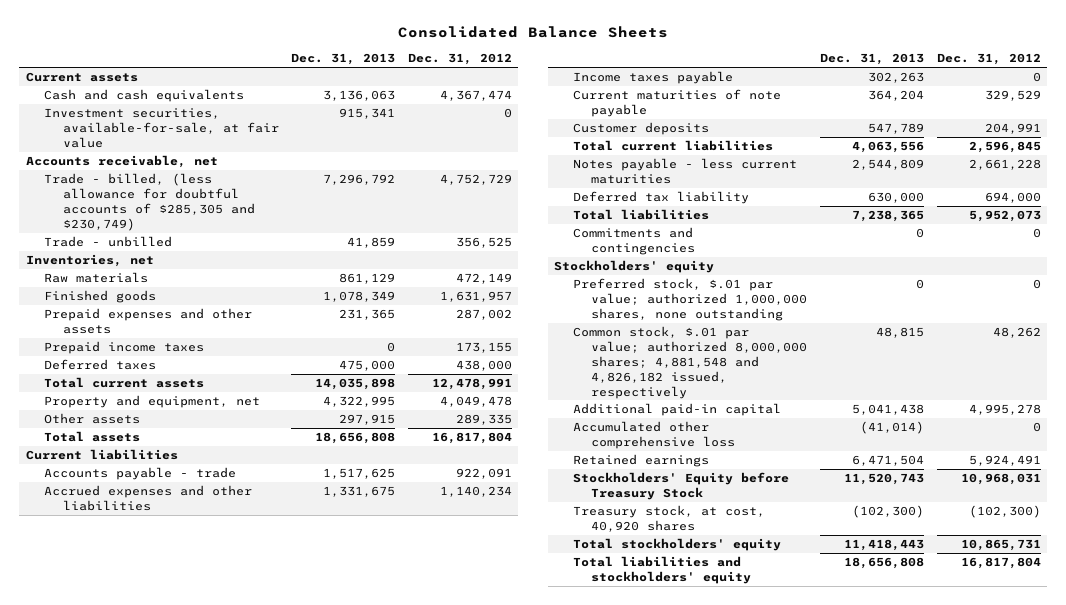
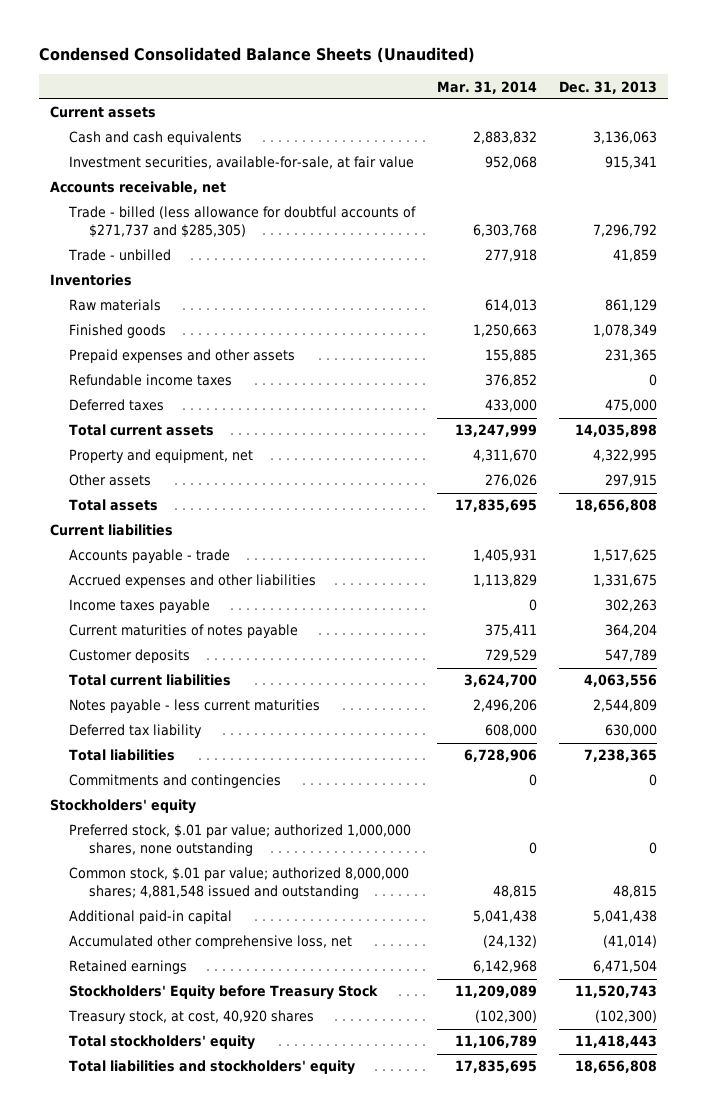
- Consolidated Balance Sheets
+ Condensed Consolidated Balance Sheets (Unaudited)
- | Dec. 31, 2013 | Dec. 31, 2012
+ | Mar. 31, 2014 | Dec. 31, 2013
- Trade - billed, (less allowance for doubtful accounts of $285,305 and $230,749) | 7,296,792 | 4,752,729
+ Trade - billed (less allowance for doubtful accounts of $271,737 and $285,305) | 6,303,768 | 7,296,792
- Inventories, net
+ Inventories
- Prepaid income taxes | 0 | 173,155
+ Refundable income taxes | 376,852 | 0
- Current maturities of note payable | 364,204 | 329,529
+ Current maturities of notes payable | 375,411 | 364,204
- Common stock, $.01 par value; authorized 8,000,000 shares; 4,881,548 and 4,826,182 issued, respectively | 48,815 | 48,262
+ Common stock, $.01 par value; authorized 8,000,000 shares; 4,881,548 issued and outstanding | 48,815 | 48,815
- Accumulated other comprehensive loss | (41,014) | 0
+ Accumulated other comprehensive loss, net | (24,132) | (41,014)

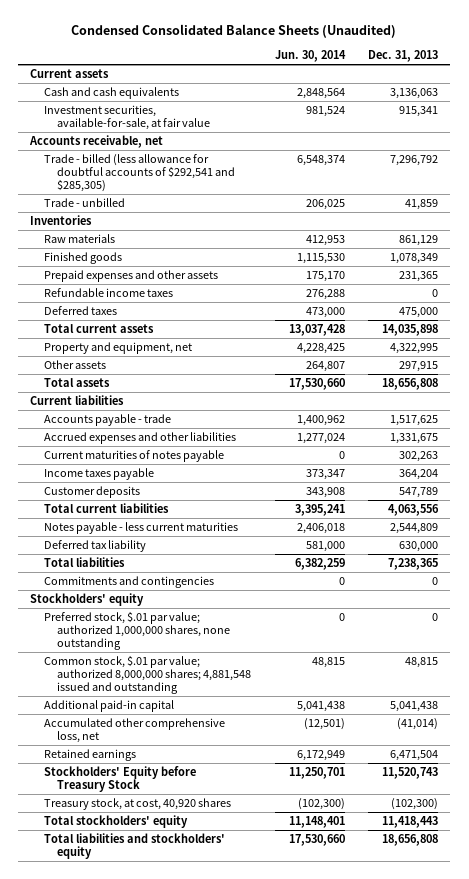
- | Mar. 31, 2014 | Dec. 31, 2013
+ | Jun. 30, 2014 | Dec. 31, 2013
- Trade - billed (less allowance for doubtful accounts of $271,737 and $285,305) | 6,303,768 | 7,296,792
+ Trade - billed (less allowance for doubtful accounts of $292,541 and $285,305) | 6,548,374 | 7,296,792
- Income taxes payable | 0 | 302,263
- Current maturities of notes payable | 375,411 | 364,204
+ Current maturities of notes payable | 0 | 302,263
+ Income taxes payable | 373,347 | 364,204

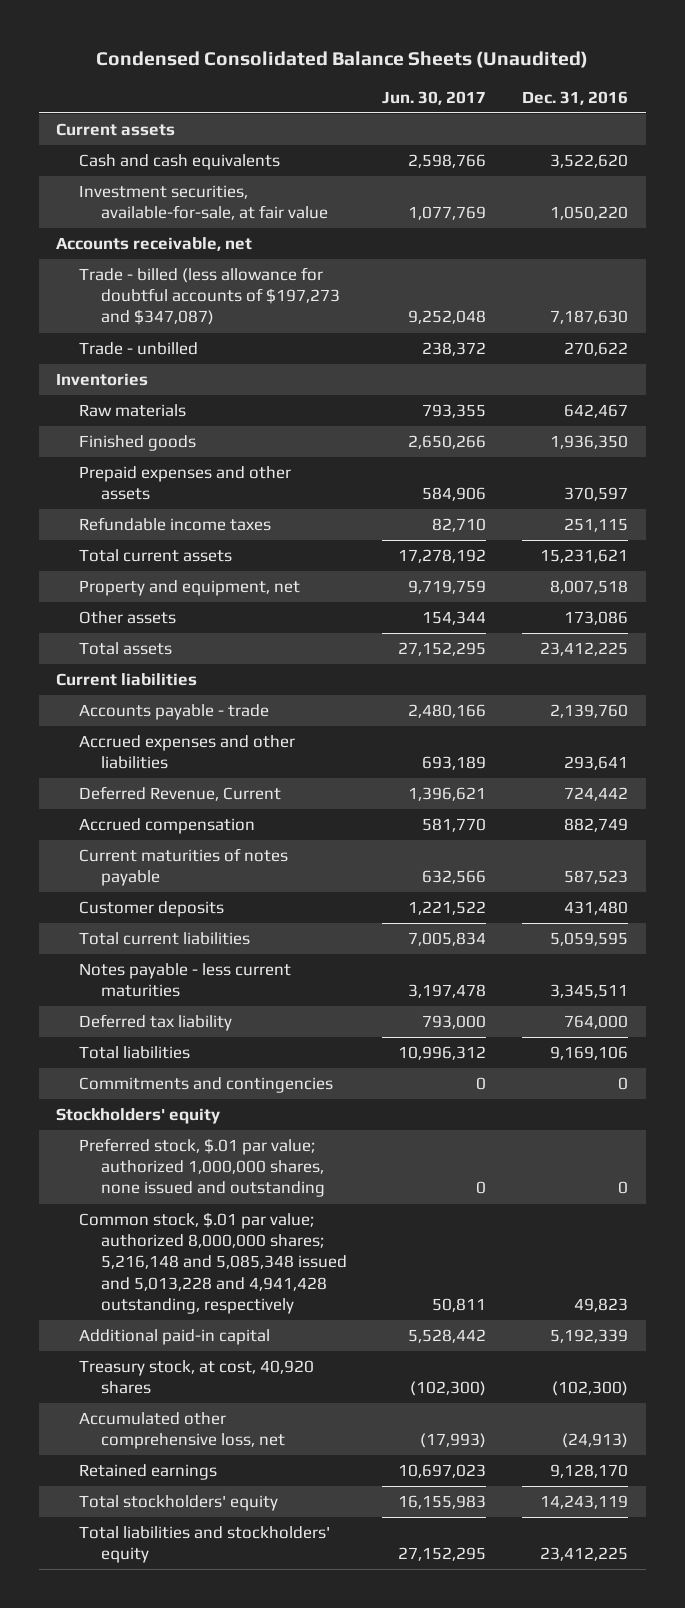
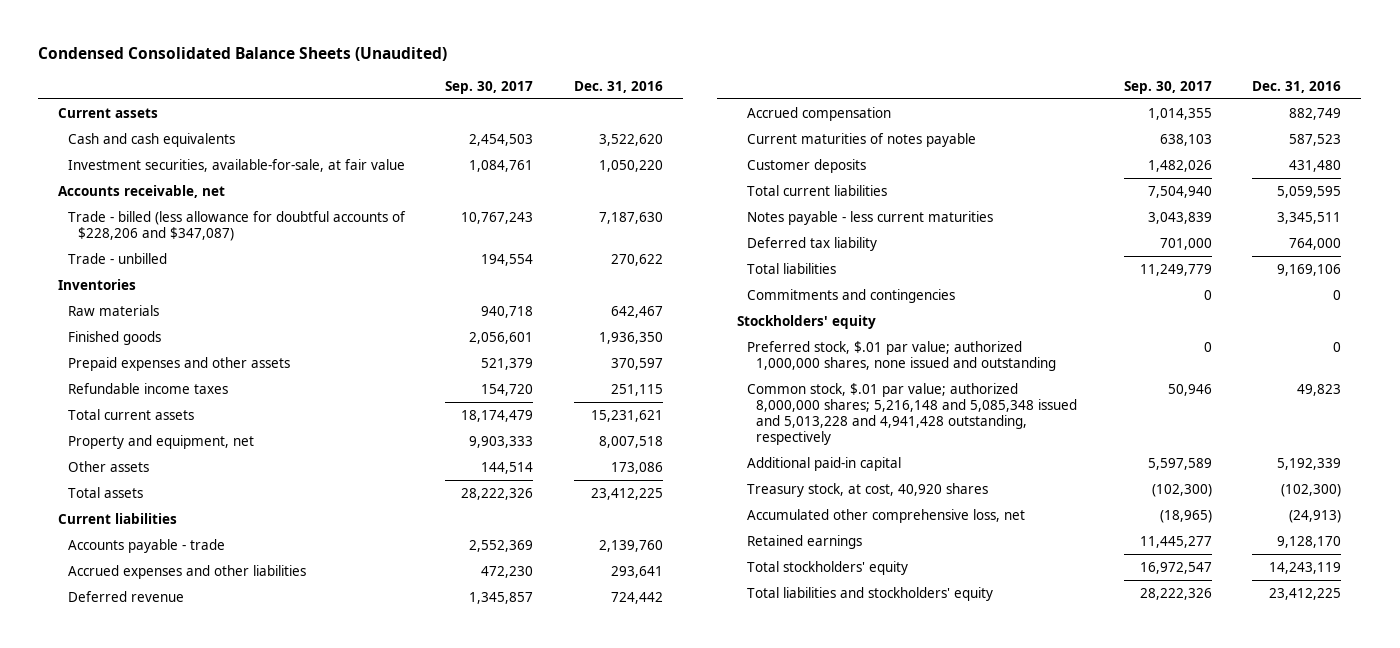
- | Jun. 30, 2017 | Dec. 31, 2016
+ | Sep. 30, 2017 | Dec. 31, 2016
- Trade - billed (less allowance for doubtful accounts of $197,273 and $347,087) | 9,252,048 | 7,187,630
+ Trade - billed (less allowance for doubtful accounts of $228,206 and $347,087) | 10,767,243 | 7,187,630
- Deferred Revenue, Current | 1,396,621 | 724,442
+ Deferred revenue | 1,345,857 | 724,442

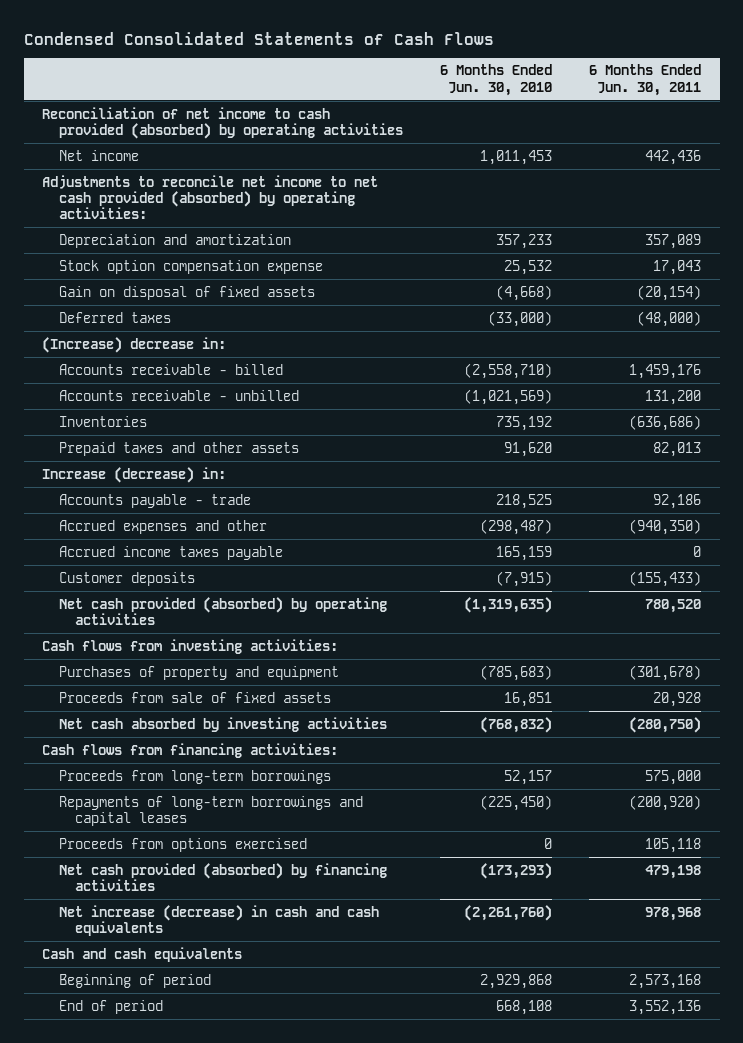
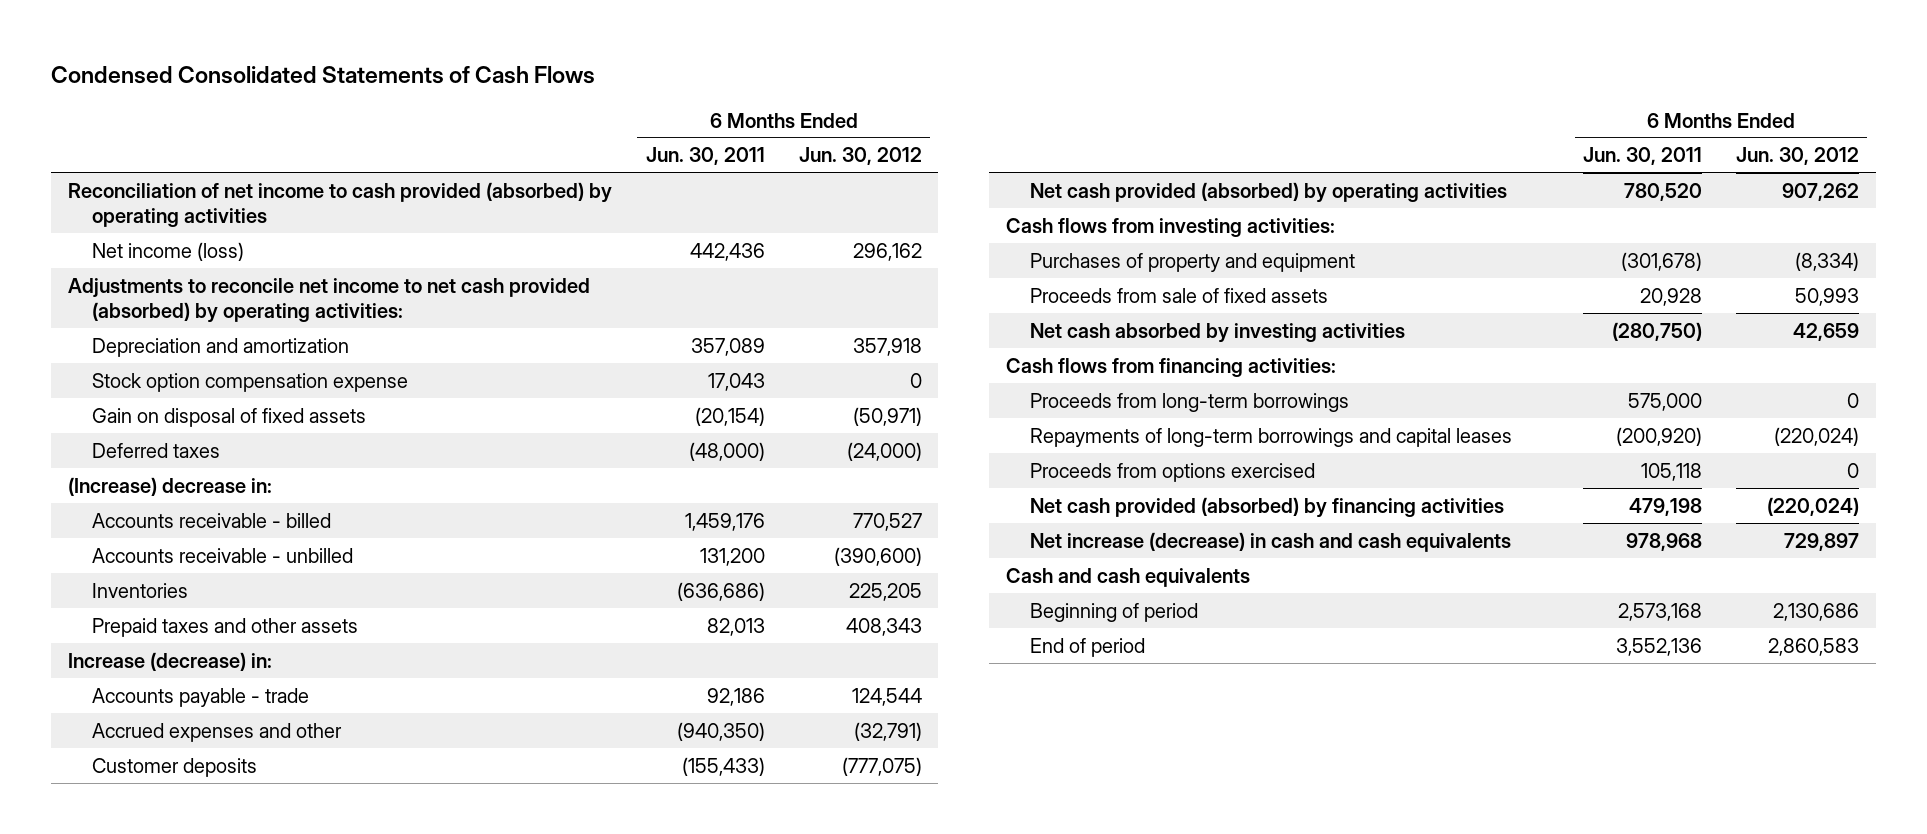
- | 6 Months Ended Jun. 30, 2010 | 6 Months Ended Jun. 30, 2011
+ | 6 Months Ended Jun. 30, 2011 | 6 Months Ended Jun. 30, 2012
- Net income | 1,011,453 | 442,436
+ Net income (loss) | 442,436 | 296,162
- Accrued income taxes payable | 165,159 | 0

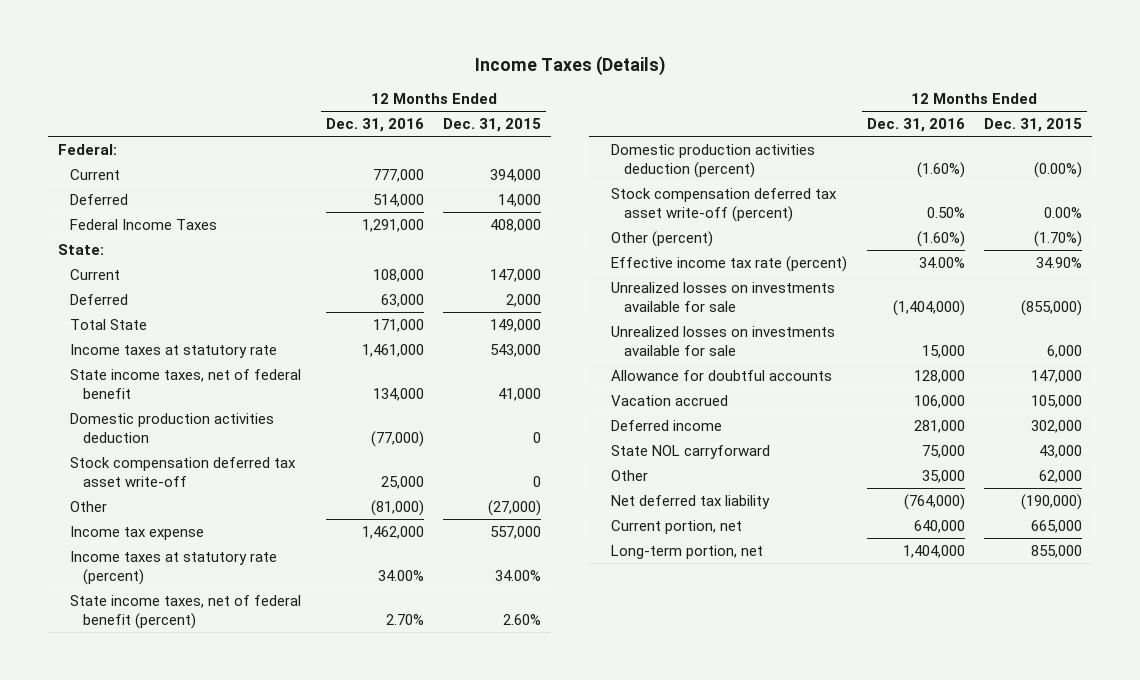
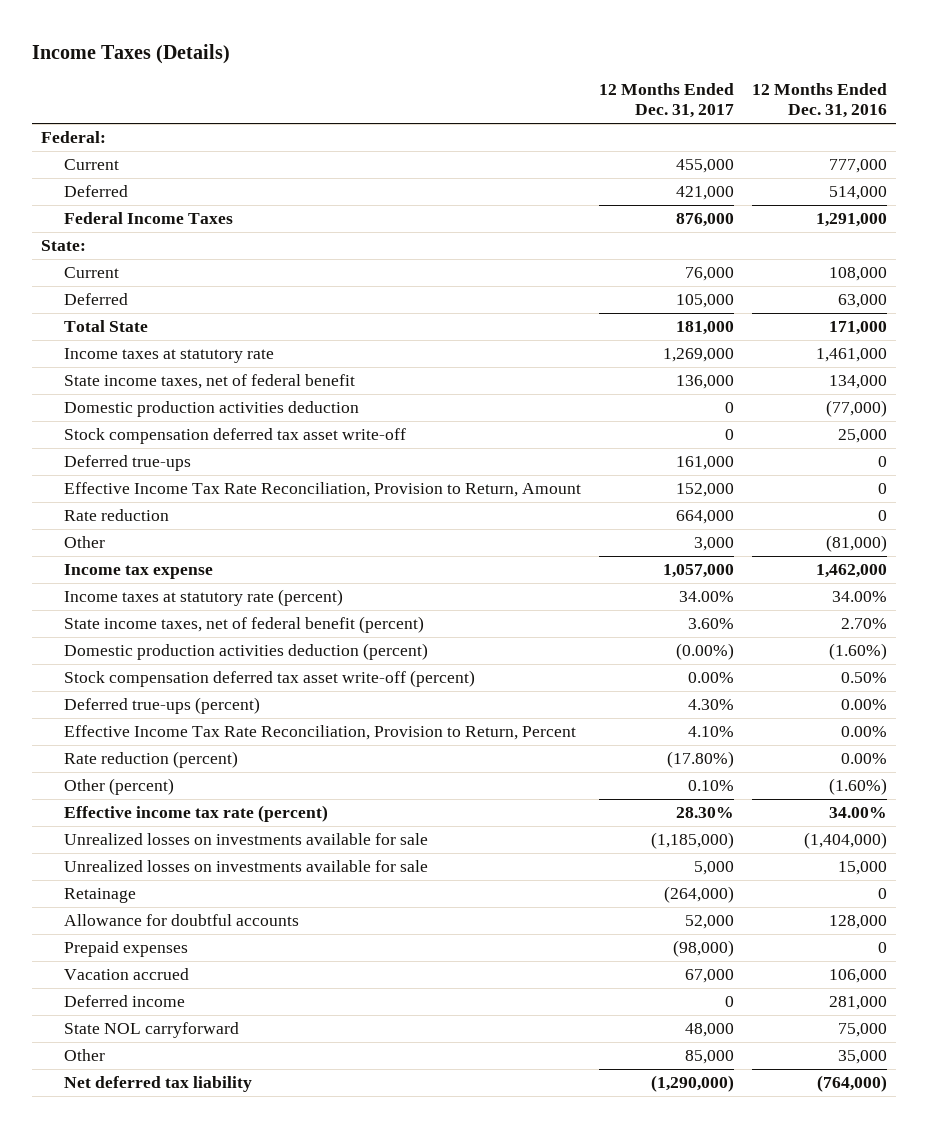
- | 12 Months Ended Dec. 31, 2016 | 12 Months Ended Dec. 31, 2015
+ | 12 Months Ended Dec. 31, 2017 | 12 Months Ended Dec. 31, 2016
+ Deferred true-ups | 161,000 | 0
+ Effective Income Tax Rate Reconciliation, Provision to Return, Amount | 152,000 | 0
+ Rate reduction | 664,000 | 0
+ Deferred true-ups (percent) | 4.30% | 0.00%
+ Effective Income Tax Rate Reconciliation, Provision to Return, Percent | 4.10% | 0.00%
+ Rate reduction (percent) | (17.80%) | 0.00%
+ Retainage | (264,000) | 0
+ Prepaid expenses | (98,000) | 0
- Current portion, net | 640,000 | 665,000
- Long-term portion, net | 1,404,000 | 855,000

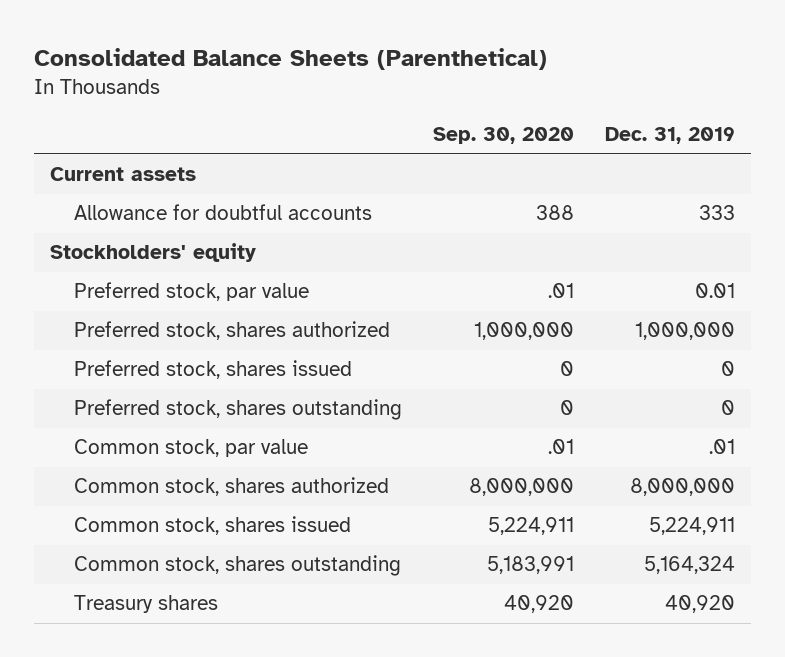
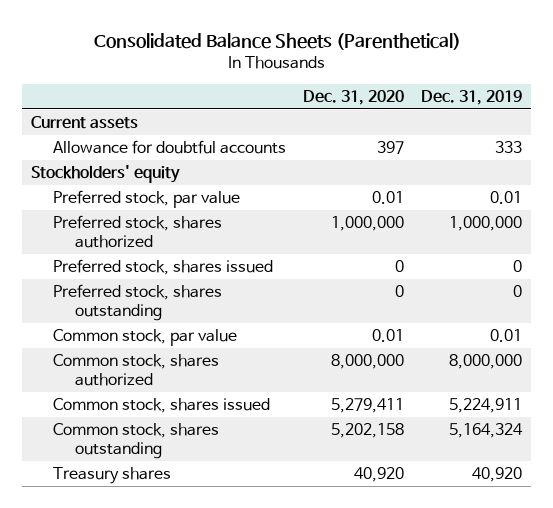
- | Sep. 30, 2020 | Dec. 31, 2019
+ | Dec. 31, 2020 | Dec. 31, 2019
- Common stock, par value | .01 | .01
+ Common stock, par value | 0.01 | 0.01

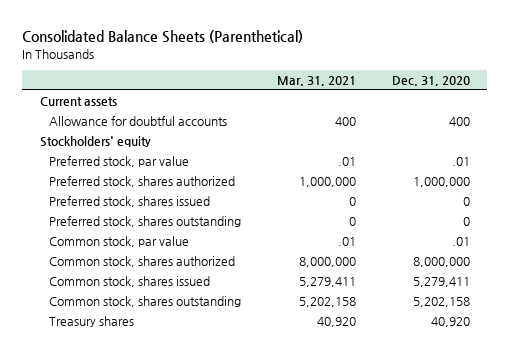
- | Dec. 31, 2020 | Dec. 31, 2019
+ | Mar. 31, 2021 | Dec. 31, 2020
- Allowance for doubtful accounts | 397 | 333
+ Allowance for doubtful accounts | 400 | 400
- Preferred stock, par value | 0.01 | 0.01
+ Preferred stock, par value | .01 | .01
- Common stock, par value | 0.01 | 0.01
+ Common stock, par value | .01 | .01

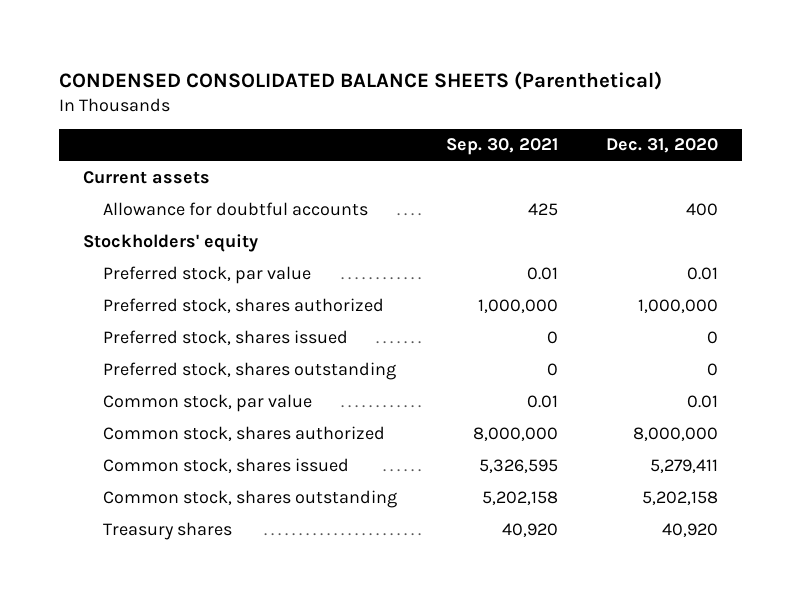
- Consolidated Balance Sheets (Parenthetical)
+ CONDENSED CONSOLIDATED BALANCE SHEETS (Parenthetical)
- | Mar. 31, 2021 | Dec. 31, 2020
+ | Sep. 30, 2021 | Dec. 31, 2020
- Preferred stock, par value | .01 | .01
+ Preferred stock, par value | 0.01 | 0.01
- Common stock, par value | .01 | .01
+ Common stock, par value | 0.01 | 0.01

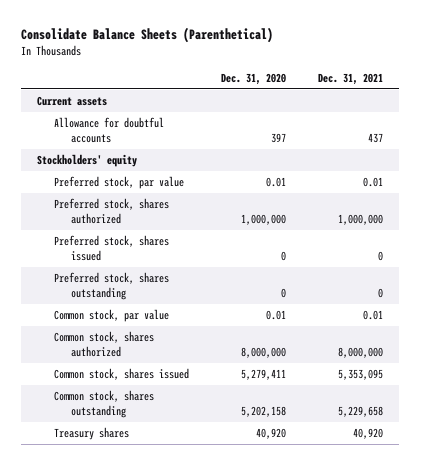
- CONDENSED CONSOLIDATED BALANCE SHEETS (Parenthetical)
+ Consolidate Balance Sheets (Parenthetical)
- | Sep. 30, 2021 | Dec. 31, 2020
+ | Dec. 31, 2020 | Dec. 31, 2021
- Allowance for doubtful accounts | 425 | 400
+ Allowance for doubtful accounts | 397 | 437

